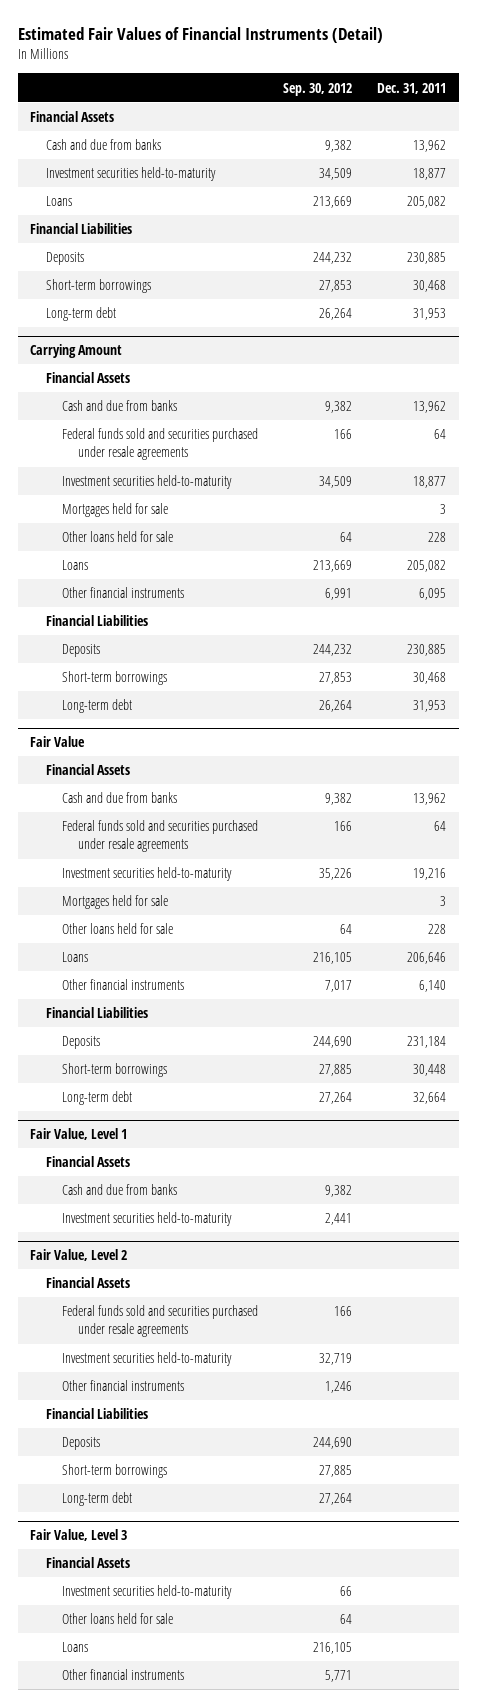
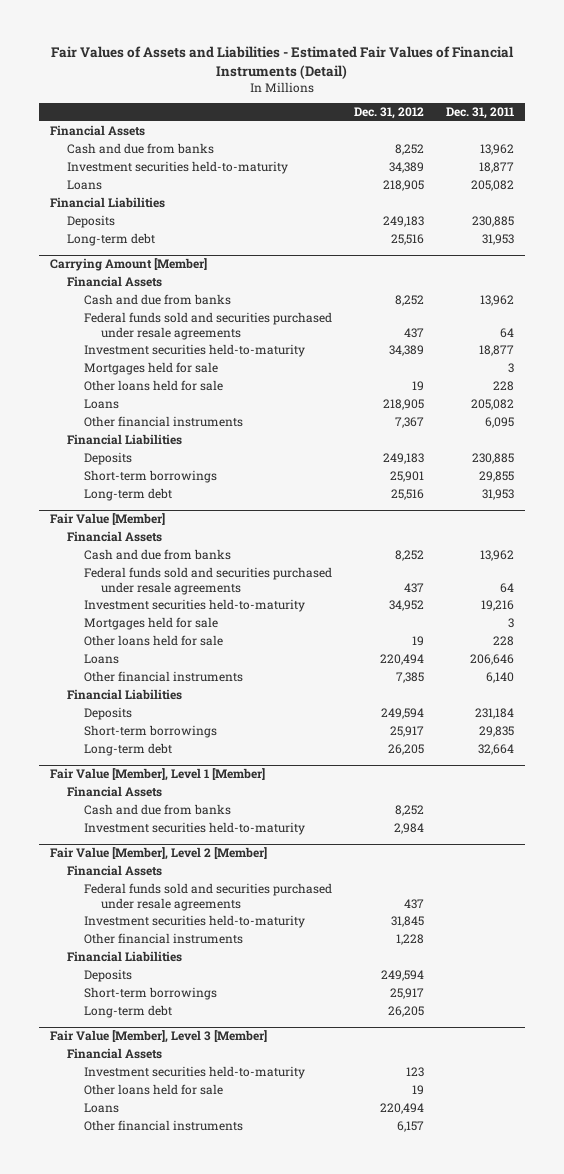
- Estimated Fair Values of Financial Instruments (Detail)
+ Fair Values of Assets and Liabilities - Estimated Fair Values of Financial Instruments (Detail)
- | Sep. 30, 2012 | Dec. 31, 2011
+ | Dec. 31, 2012 | Dec. 31, 2011
- Short-term borrowings | 27,853 | 30,468
- Carrying Amount
+ Carrying Amount [Member]
- Short-term borrowings | 27,853 | 30,468
+ Short-term borrowings | 25,901 | 29,855
- Fair Value
+ Fair Value [Member]
- Short-term borrowings | 27,885 | 30,448
+ Short-term borrowings | 25,917 | 29,835
- Fair Value, Level 1
+ Fair Value [Member], Level 1 [Member]
- Fair Value, Level 2
+ Fair Value [Member], Level 2 [Member]
- Fair Value, Level 3
+ Fair Value [Member], Level 3 [Member]

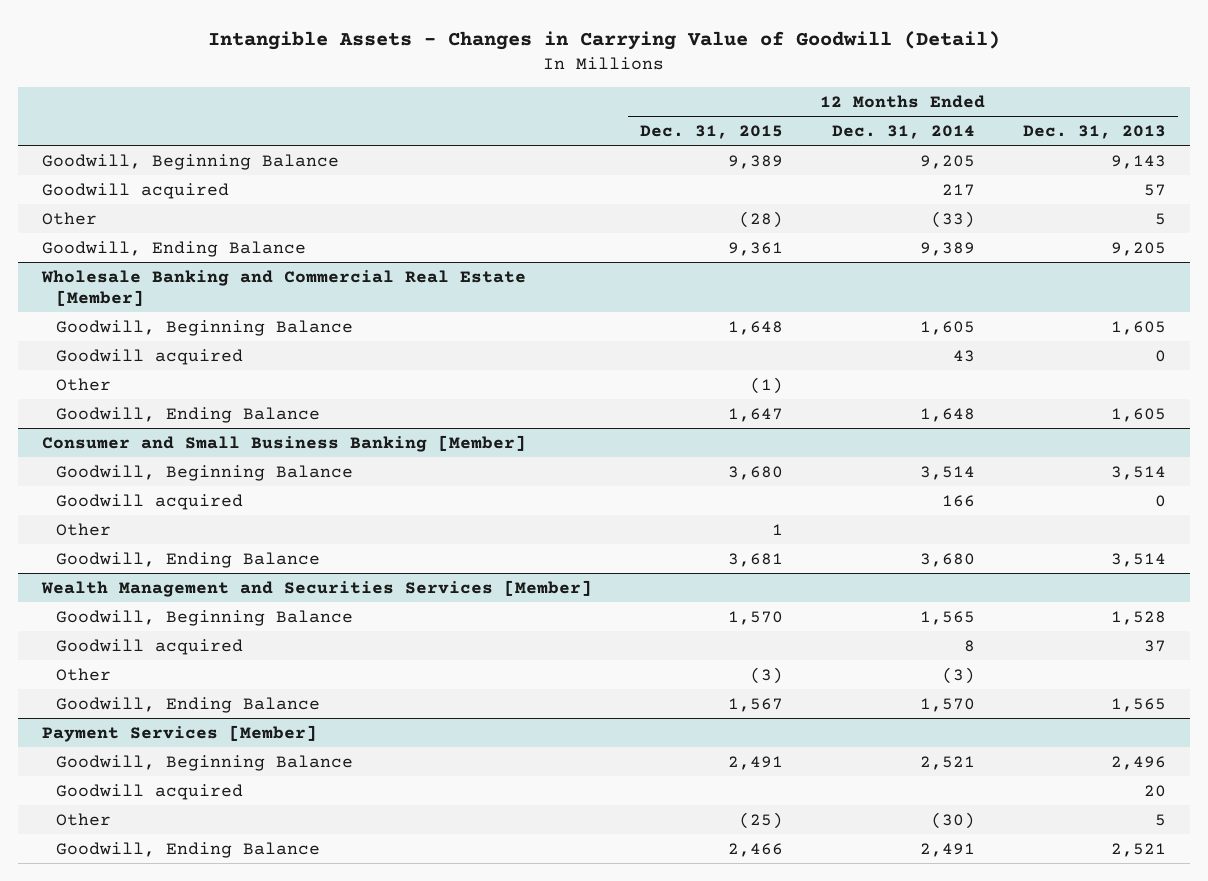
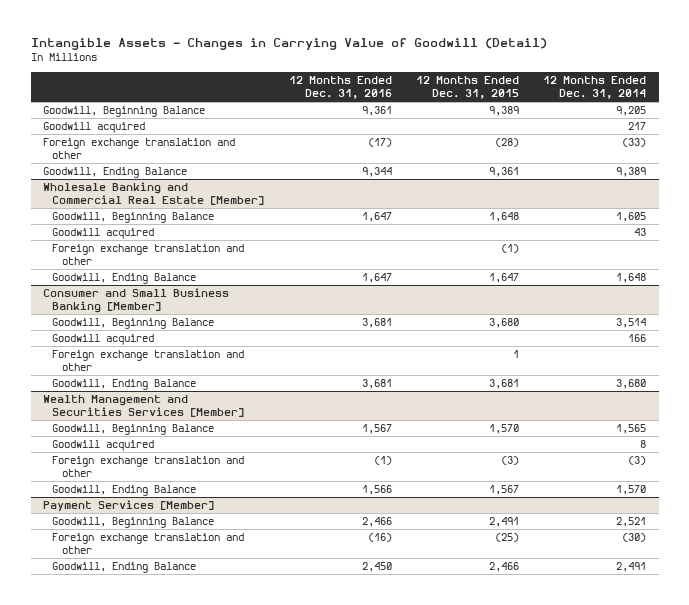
- | 12 Months Ended Dec. 31, 2015 | 12 Months Ended Dec. 31, 2014 | 12 Months Ended Dec. 31, 2013
+ | 12 Months Ended Dec. 31, 2016 | 12 Months Ended Dec. 31, 2015 | 12 Months Ended Dec. 31, 2014
- Other | (28) | (33) | 5
+ Foreign exchange translation and other | (17) | (28) | (33)
@ Wholesale Banking and Commercial Real Estate [Member]
- Other | (1) | |
+ Foreign exchange translation and other | | (1) |
@ Consumer and Small Business Banking [Member]
- Other | 1 | |
+ Foreign exchange translation and other | | 1 |
@ Wealth Management and Securities Services [Member]
- Other | (3) | (3) |
+ Foreign exchange translation and other | (1) | (3) | (3)
@ Payment Services [Member]
- Goodwill acquired | | | 20
- Other | (25) | (30) | 5
+ Foreign exchange translation and other | (16) | (25) | (30)

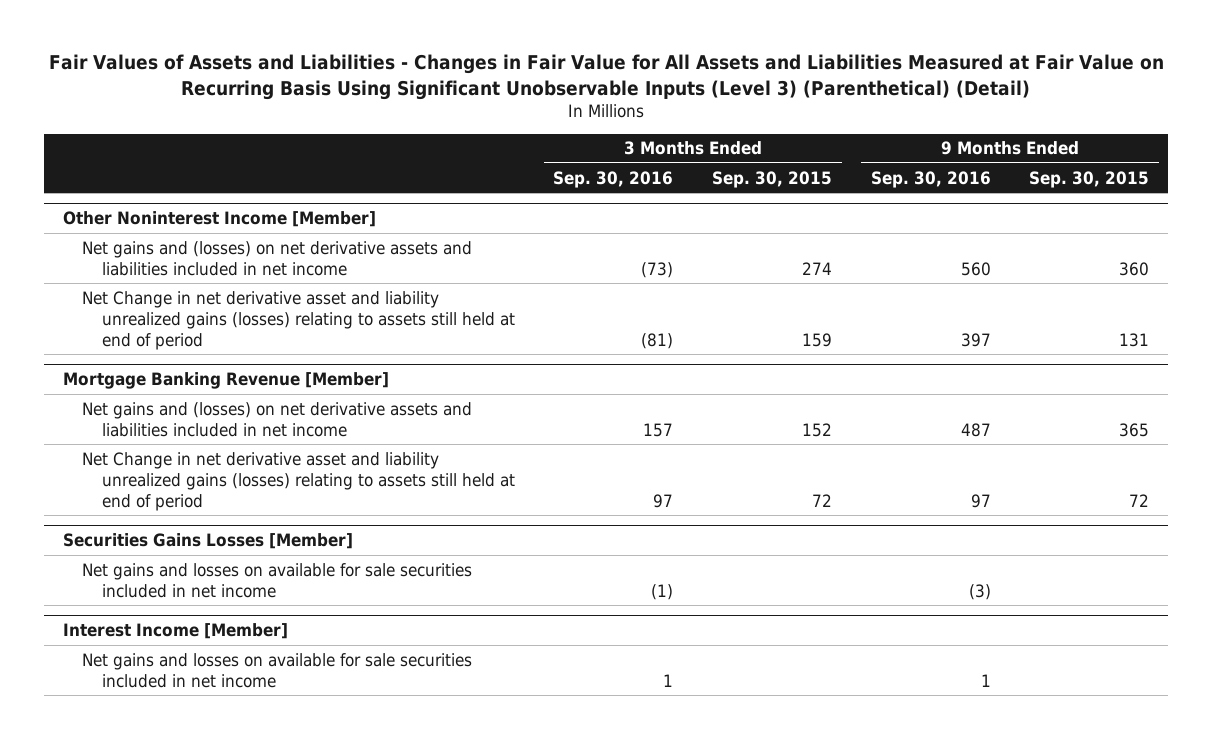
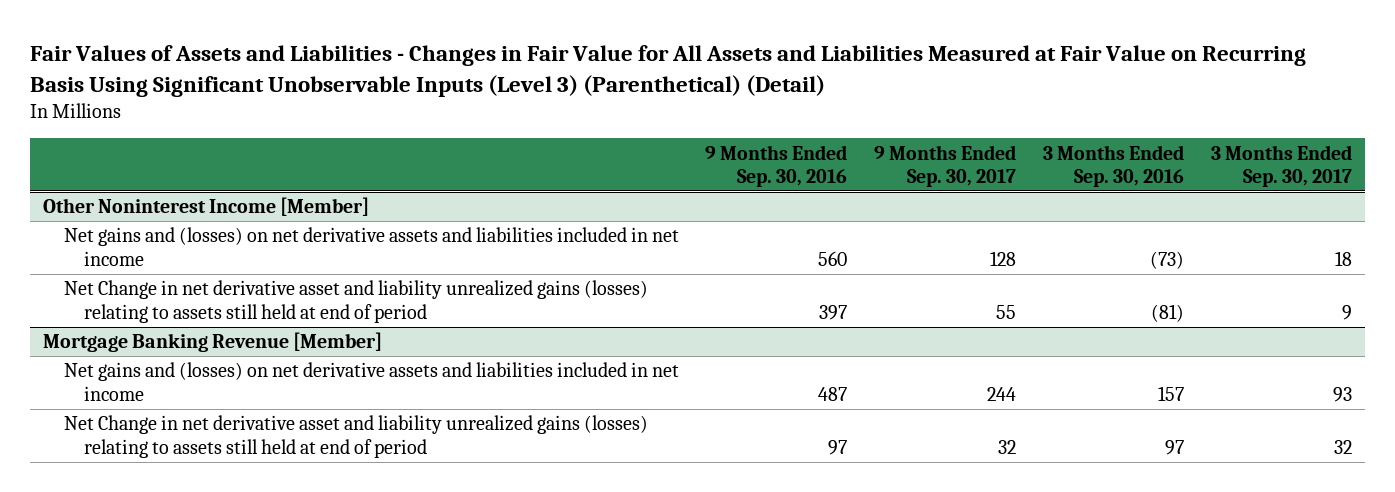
- | 3 Months Ended Sep. 30, 2016 | 3 Months Ended Sep. 30, 2015 | 9 Months Ended Sep. 30, 2016 | 9 Months Ended Sep. 30, 2015
+ | 9 Months Ended Sep. 30, 2016 | 9 Months Ended Sep. 30, 2017 | 3 Months Ended Sep. 30, 2016 | 3 Months Ended Sep. 30, 2017
- Securities Gains Losses [Member]
- Net gains and losses on available for sale securities included in net income | (1) | | (3) |
- Interest Income [Member]
- Net gains and losses on available for sale securities included in net income | 1 | | 1 |

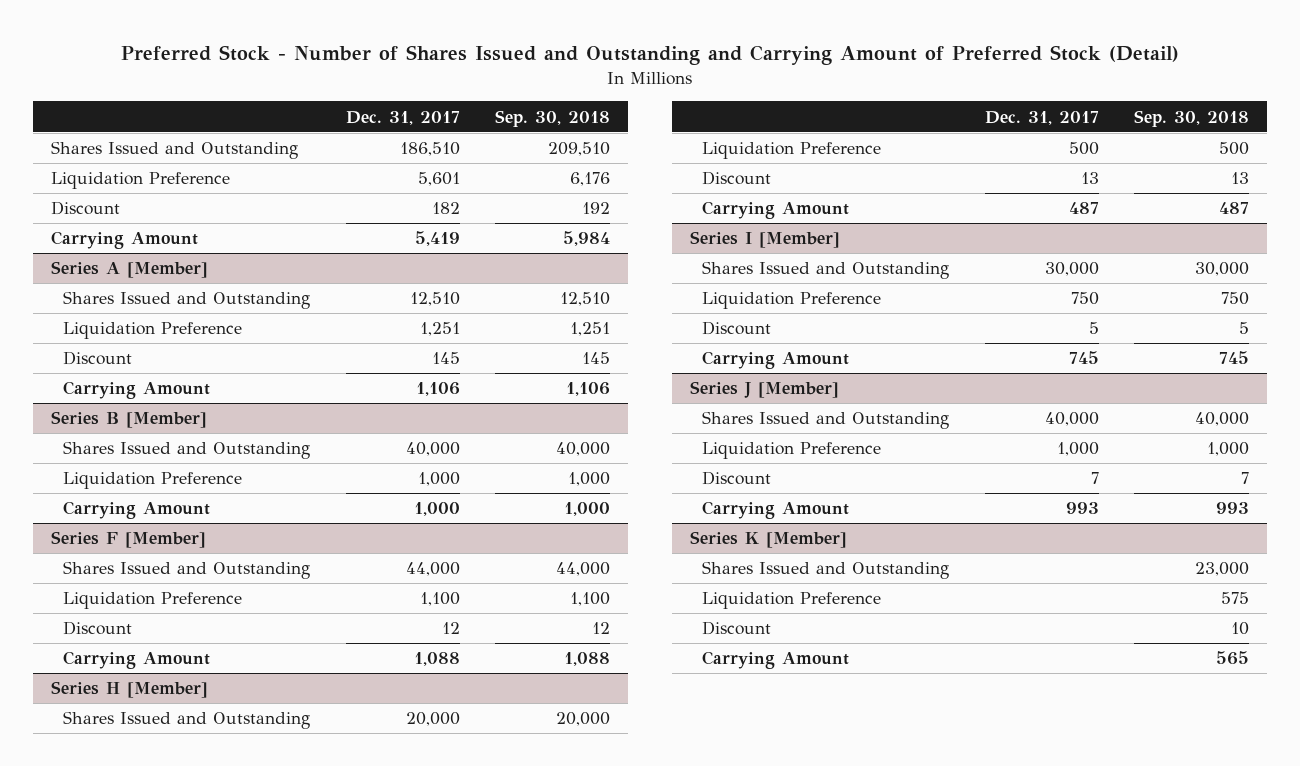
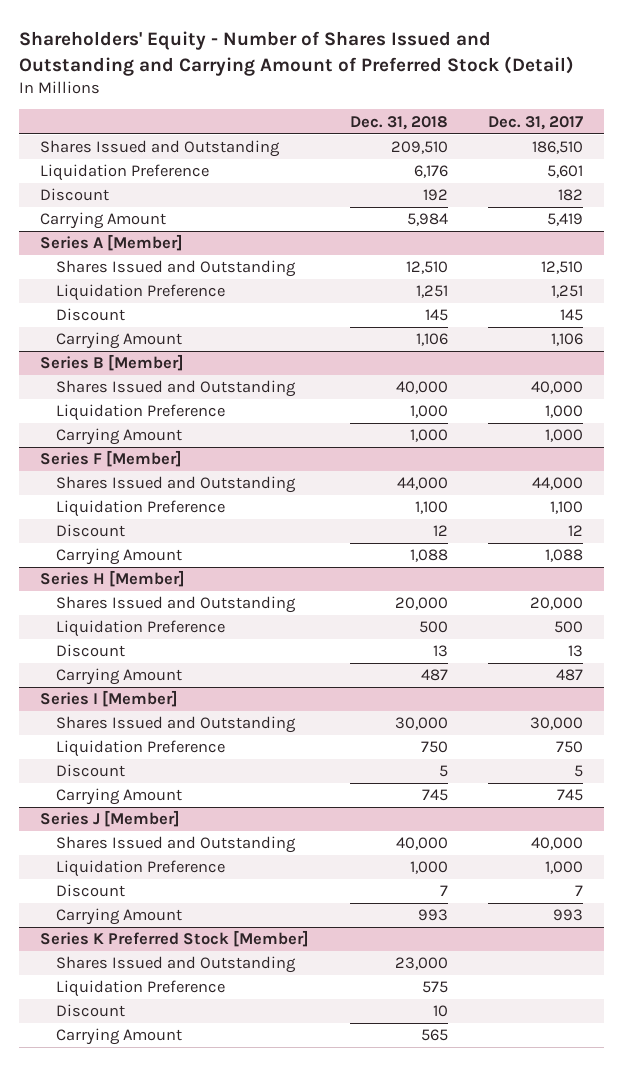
- Preferred Stock - Number of Shares Issued and Outstanding and Carrying Amount of Preferred Stock (Detail)
+ Shareholders' Equity - Number of Shares Issued and Outstanding and Carrying Amount of Preferred Stock (Detail)
- | Dec. 31, 2017 | Sep. 30, 2018
+ | Dec. 31, 2018 | Dec. 31, 2017
- Series K [Member]
+ Series K Preferred Stock [Member]

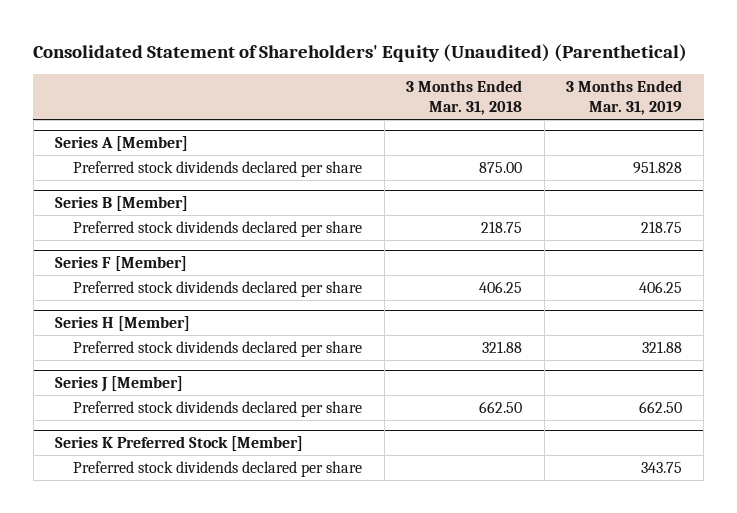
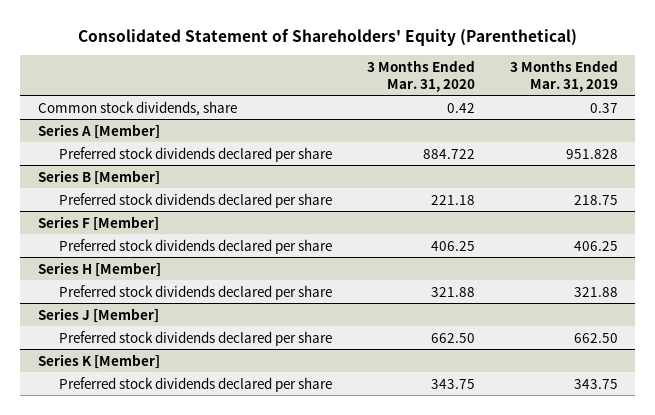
- Consolidated Statement of Shareholders' Equity (Unaudited) (Parenthetical)
+ Consolidated Statement of Shareholders' Equity (Parenthetical)
- | 3 Months Ended Mar. 31, 2018 | 3 Months Ended Mar. 31, 2019
+ | 3 Months Ended Mar. 31, 2020 | 3 Months Ended Mar. 31, 2019
+ Common stock dividends, share | 0.42 | 0.37
- Series K Preferred Stock [Member]
+ Series K [Member]

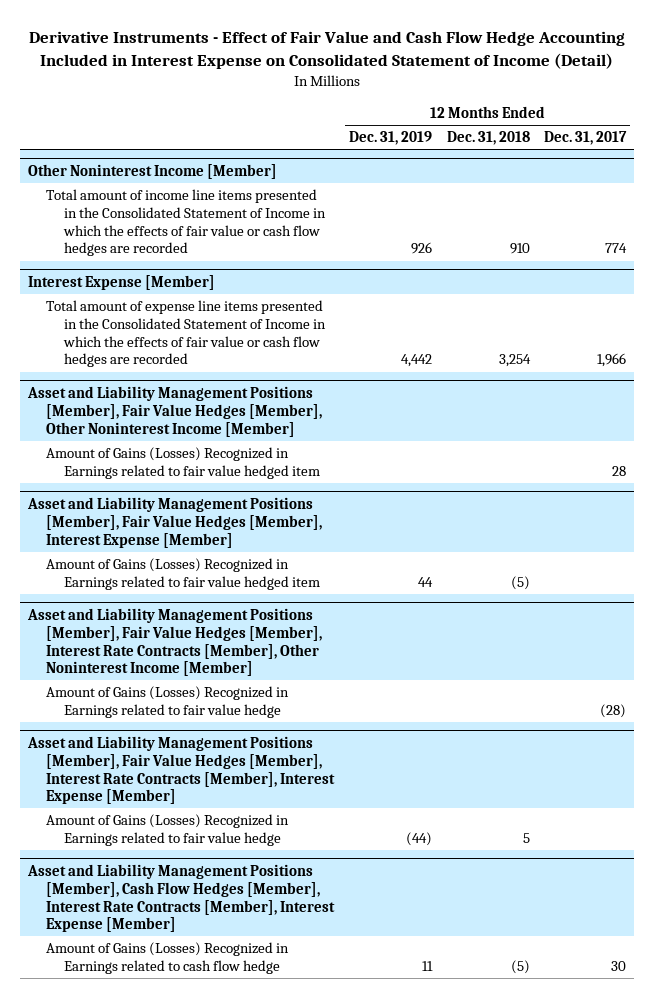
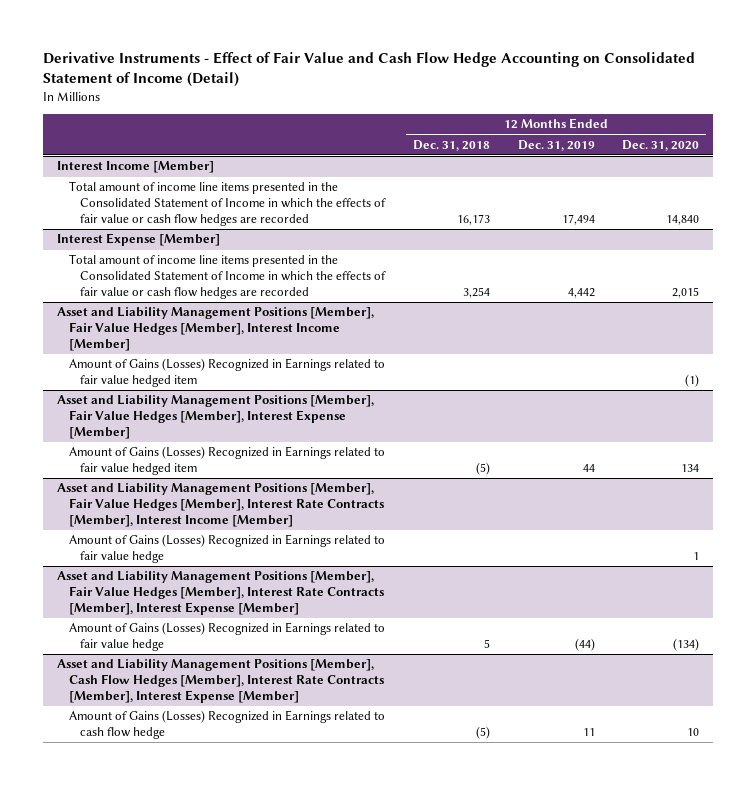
- Derivative Instruments - Effect of Fair Value and Cash Flow Hedge Accounting Included in Interest Expense on Consolidated Statement of Income (Detail)
+ Derivative Instruments - Effect of Fair Value and Cash Flow Hedge Accounting on Consolidated Statement of Income (Detail)
- | 12 Months Ended Dec. 31, 2019 | 12 Months Ended Dec. 31, 2018 | 12 Months Ended Dec. 31, 2017
+ | 12 Months Ended Dec. 31, 2018 | 12 Months Ended Dec. 31, 2019 | 12 Months Ended Dec. 31, 2020
- Other Noninterest Income [Member]
- Total amount of income line items presented in the Consolidated Statement of Income in which the effects of fair value or cash flow hedges are recorded | 926 | 910 | 774
+ Interest Income [Member]
+ Total amount of income line items presented in the Consolidated Statement of Income in which the effects of fair value or cash flow hedges are recorded | 16,173 | 17,494 | 14,840
@ Interest Expense [Member]
- Total amount of expense line items presented in the Consolidated Statement of Income in which the effects of fair value or cash flow hedges are recorded | 4,442 | 3,254 | 1,966
- Asset and Liability Management Positions [Member], Fair Value Hedges [Member], Other Noninterest Income [Member]
@ Interest Expense [Member]
+ Total amount of income line items presented in the Consolidated Statement of Income in which the effects of fair value or cash flow hedges are recorded | 3,254 | 4,442 | 2,015
+ Asset and Liability Management Positions [Member], Fair Value Hedges [Member], Interest Income [Member]
- Asset and Liability Management Positions [Member], Fair Value Hedges [Member], Interest Rate Contracts [Member], Other Noninterest Income [Member]
+ Asset and Liability Management Positions [Member], Fair Value Hedges [Member], Interest Rate Contracts [Member], Interest Income [Member]

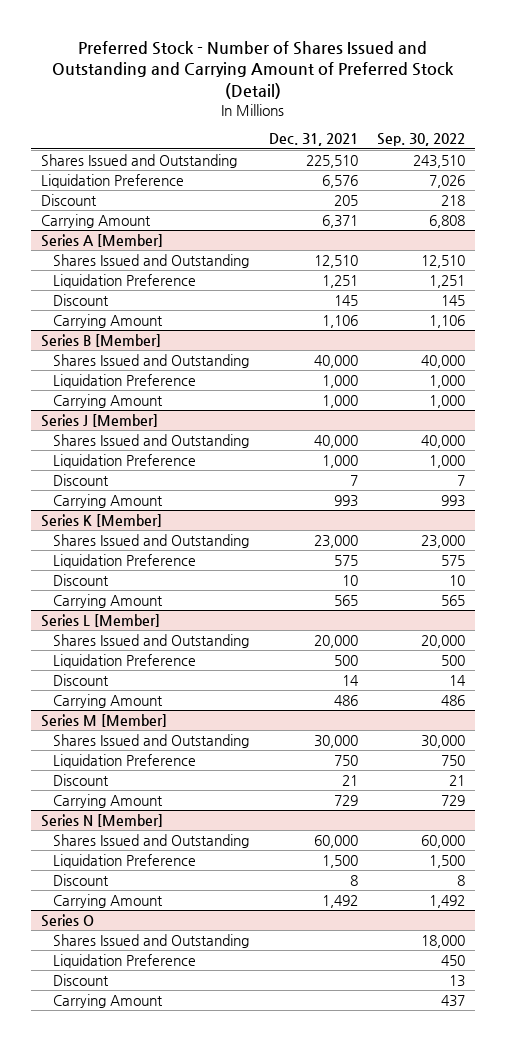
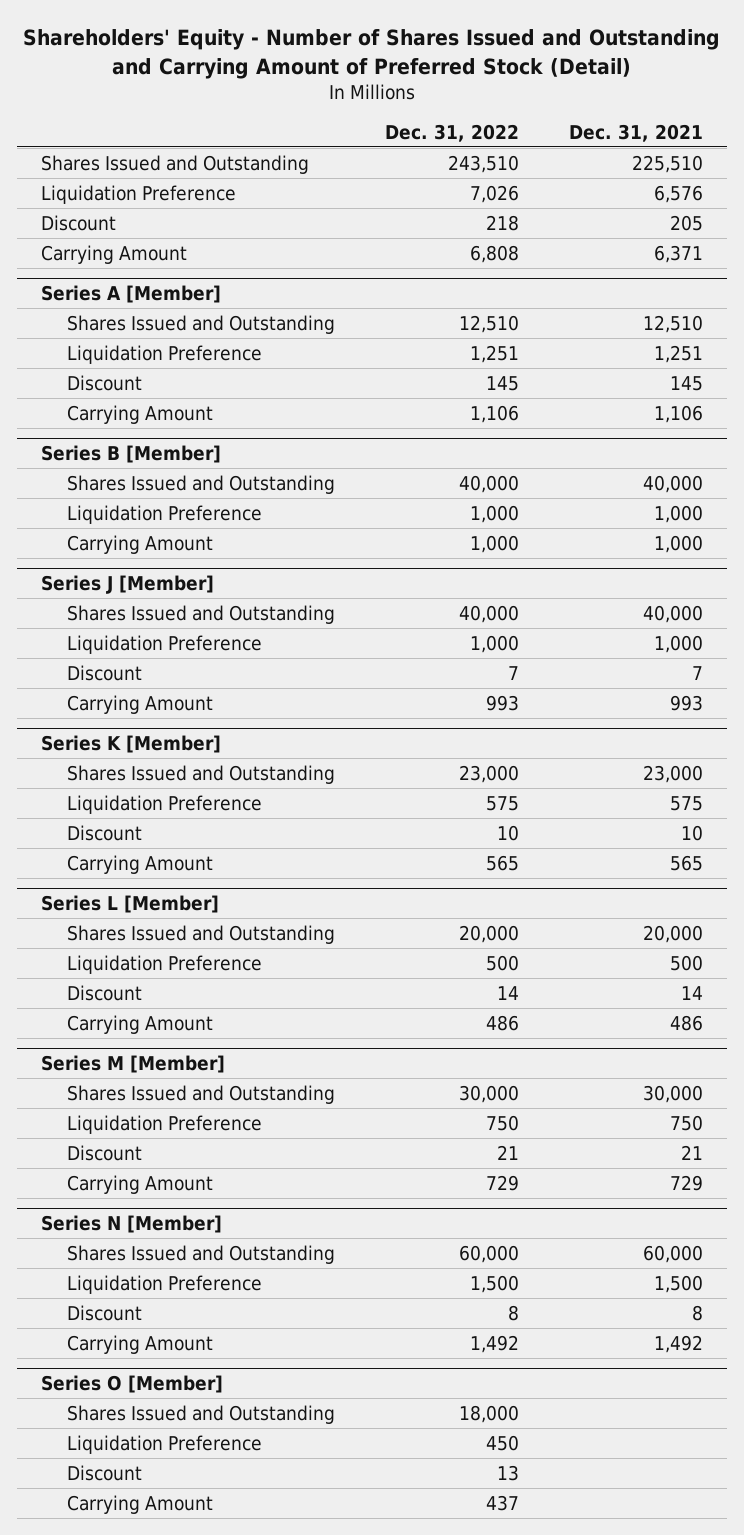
- Preferred Stock - Number of Shares Issued and Outstanding and Carrying Amount of Preferred Stock (Detail)
+ Shareholders' Equity - Number of Shares Issued and Outstanding and Carrying Amount of Preferred Stock (Detail)
- | Dec. 31, 2021 | Sep. 30, 2022
+ | Dec. 31, 2022 | Dec. 31, 2021
- Series O
+ Series O [Member]

